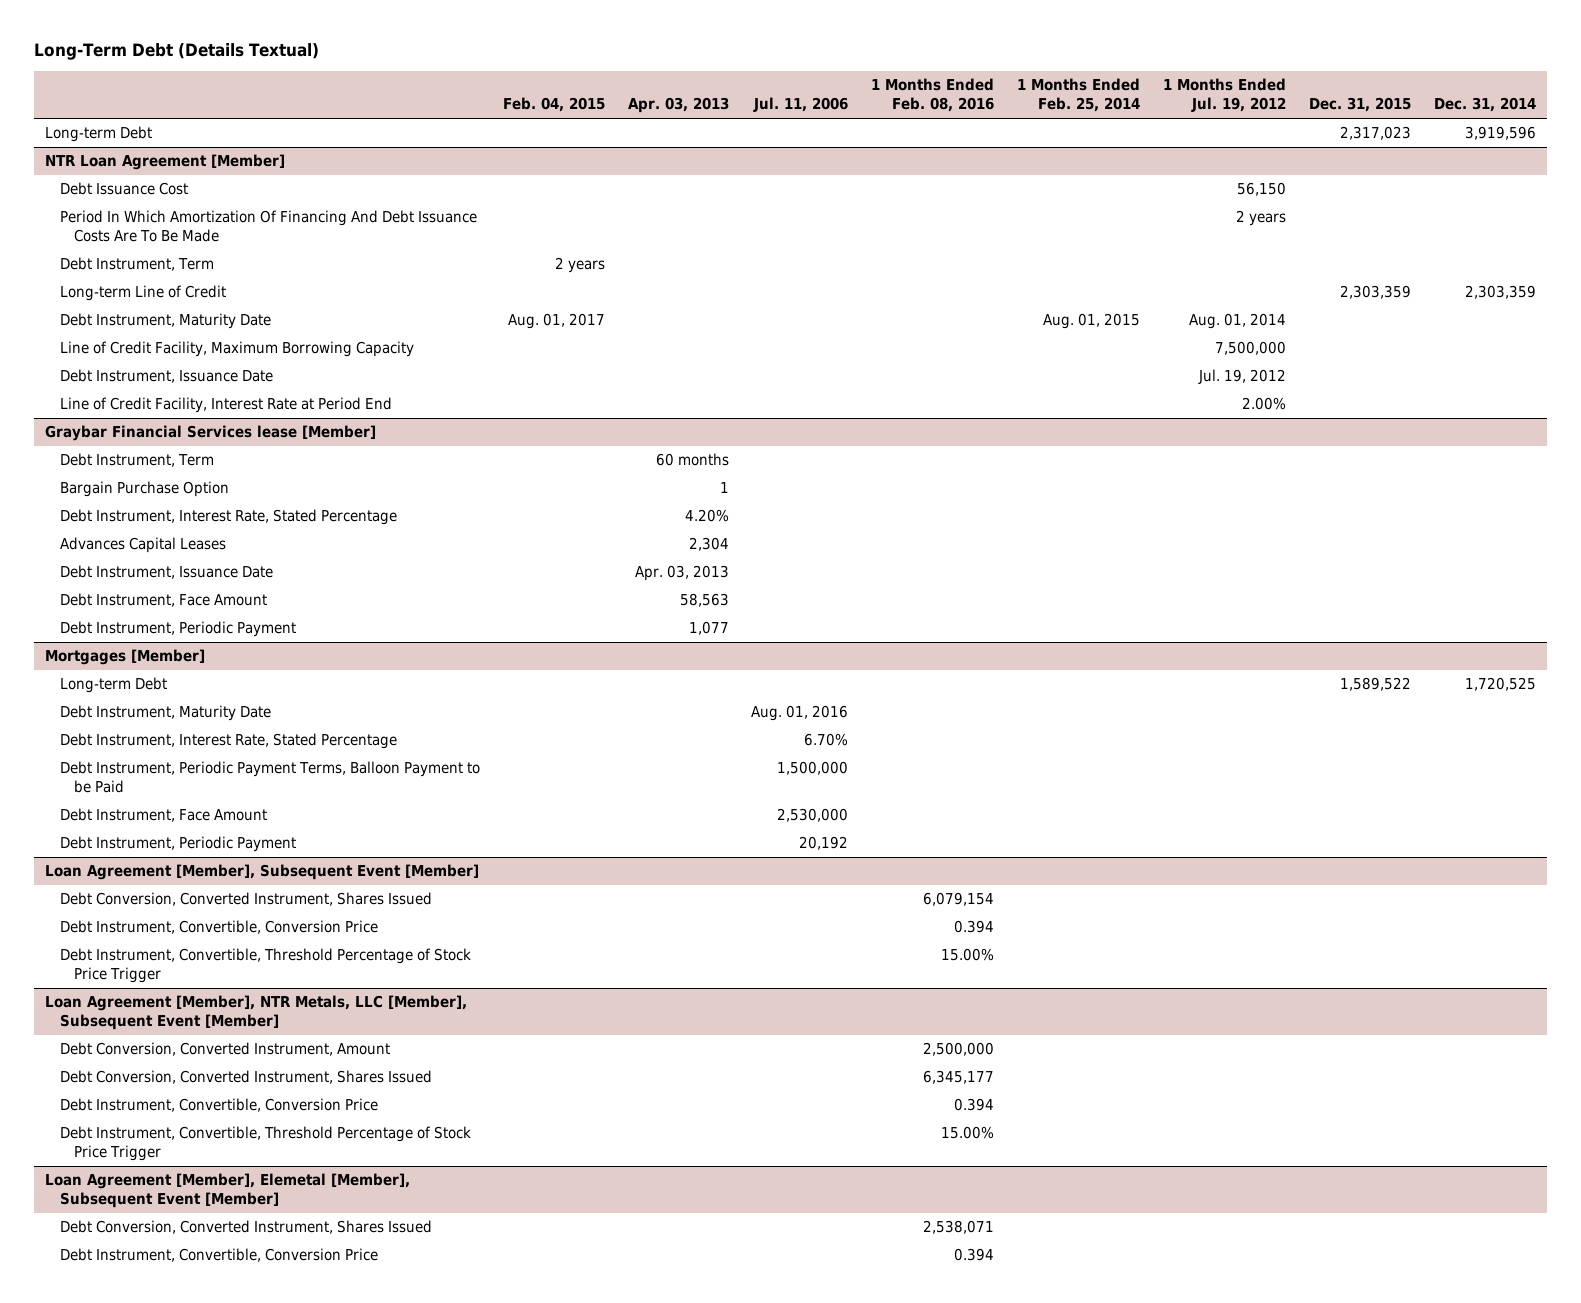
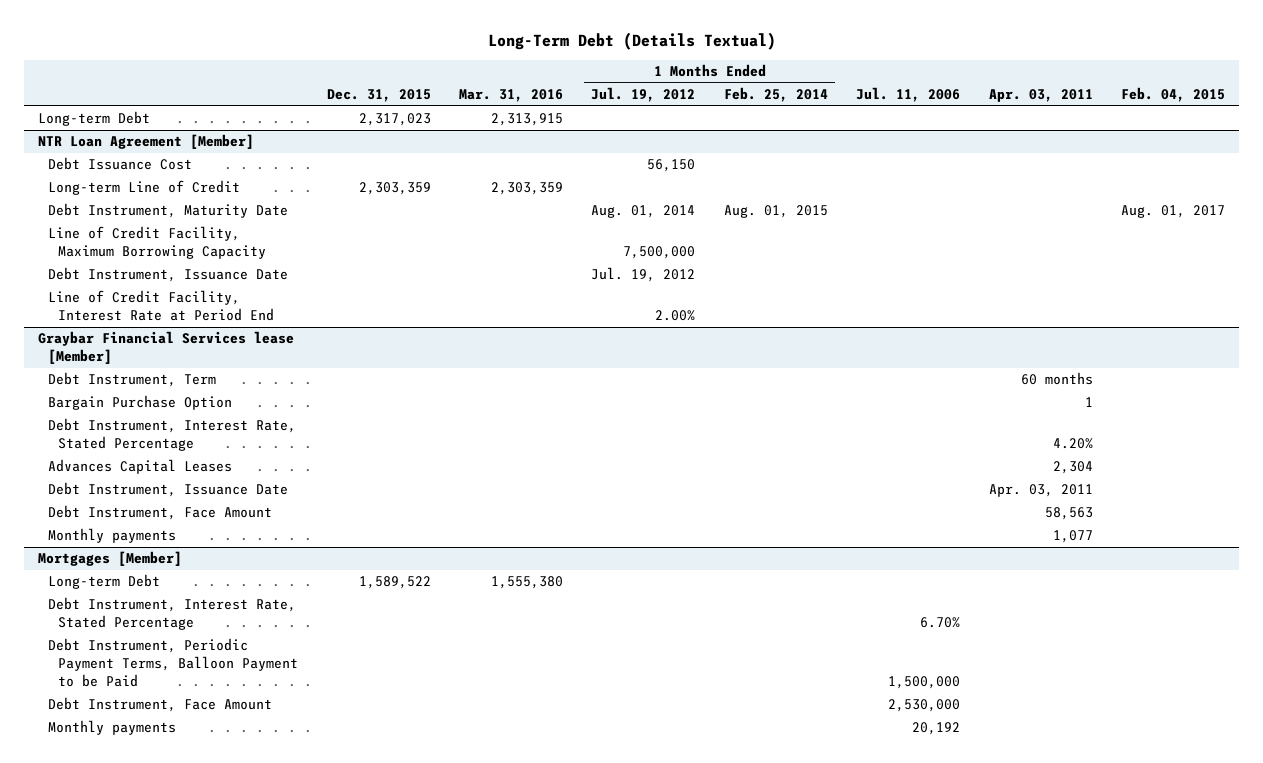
- | Feb. 04, 2015 | Apr. 03, 2013 | Jul. 11, 2006 | 1 Months Ended Feb. 08, 2016 | 1 Months Ended Feb. 25, 2014 | 1 Months Ended Jul. 19, 2012 | Dec. 31, 2015 | Dec. 31, 2014
+ | Dec. 31, 2015 | Mar. 31, 2016 | 1 Months Ended Jul. 19, 2012 | 1 Months Ended Feb. 25, 2014 | Jul. 11, 2006 | Apr. 03, 2011 | Feb. 04, 2015
@ NTR Loan Agreement [Member]
- Period In Which Amortization Of Financing And Debt Issuance Costs Are To Be Made | | | | | | 2 years | |
- Debt Instrument, Term | 2 years | | | | | | |
@ Graybar Financial Services lease [Member]
- Debt Instrument, Periodic Payment | | 1,077 | | | | | |
+ Monthly payments | | | | | | 1,077 |
@ Mortgages [Member]
- Debt Instrument, Maturity Date | | | Aug. 01, 2016 | | | | |
- Debt Instrument, Periodic Payment | | | 20,192 | | | | |
- Loan Agreement [Member], Subsequent Event [Member]
- Debt Conversion, Converted Instrument, Shares Issued | | | | 6,079,154 | | | |
- Debt Instrument, Convertible, Conversion Price | | | | 0.394 | | | |
- Debt Instrument, Convertible, Threshold Percentage of Stock Price Trigger | | | | 15.00% | | | |
- Loan Agreement [Member], NTR Metals, LLC [Member], Subsequent Event [Member]
- Debt Conversion, Converted Instrument, Amount | | | | 2,500,000 | | | |
- Debt Conversion, Converted Instrument, Shares Issued | | | | 6,345,177 | | | |
- Debt Instrument, Convertible, Conversion Price | | | | 0.394 | | | |
- Debt Instrument, Convertible, Threshold Percentage of Stock Price Trigger | | | | 15.00% | | | |
- Loan Agreement [Member], Elemetal [Member], Subsequent Event [Member]
- Debt Conversion, Converted Instrument, Shares Issued | | | | 2,538,071 | | | |
- Debt Instrument, Convertible, Conversion Price | | | | 0.394 | | | |
@ Mortgages [Member]
+ Monthly payments | | | | | 20,192 | |

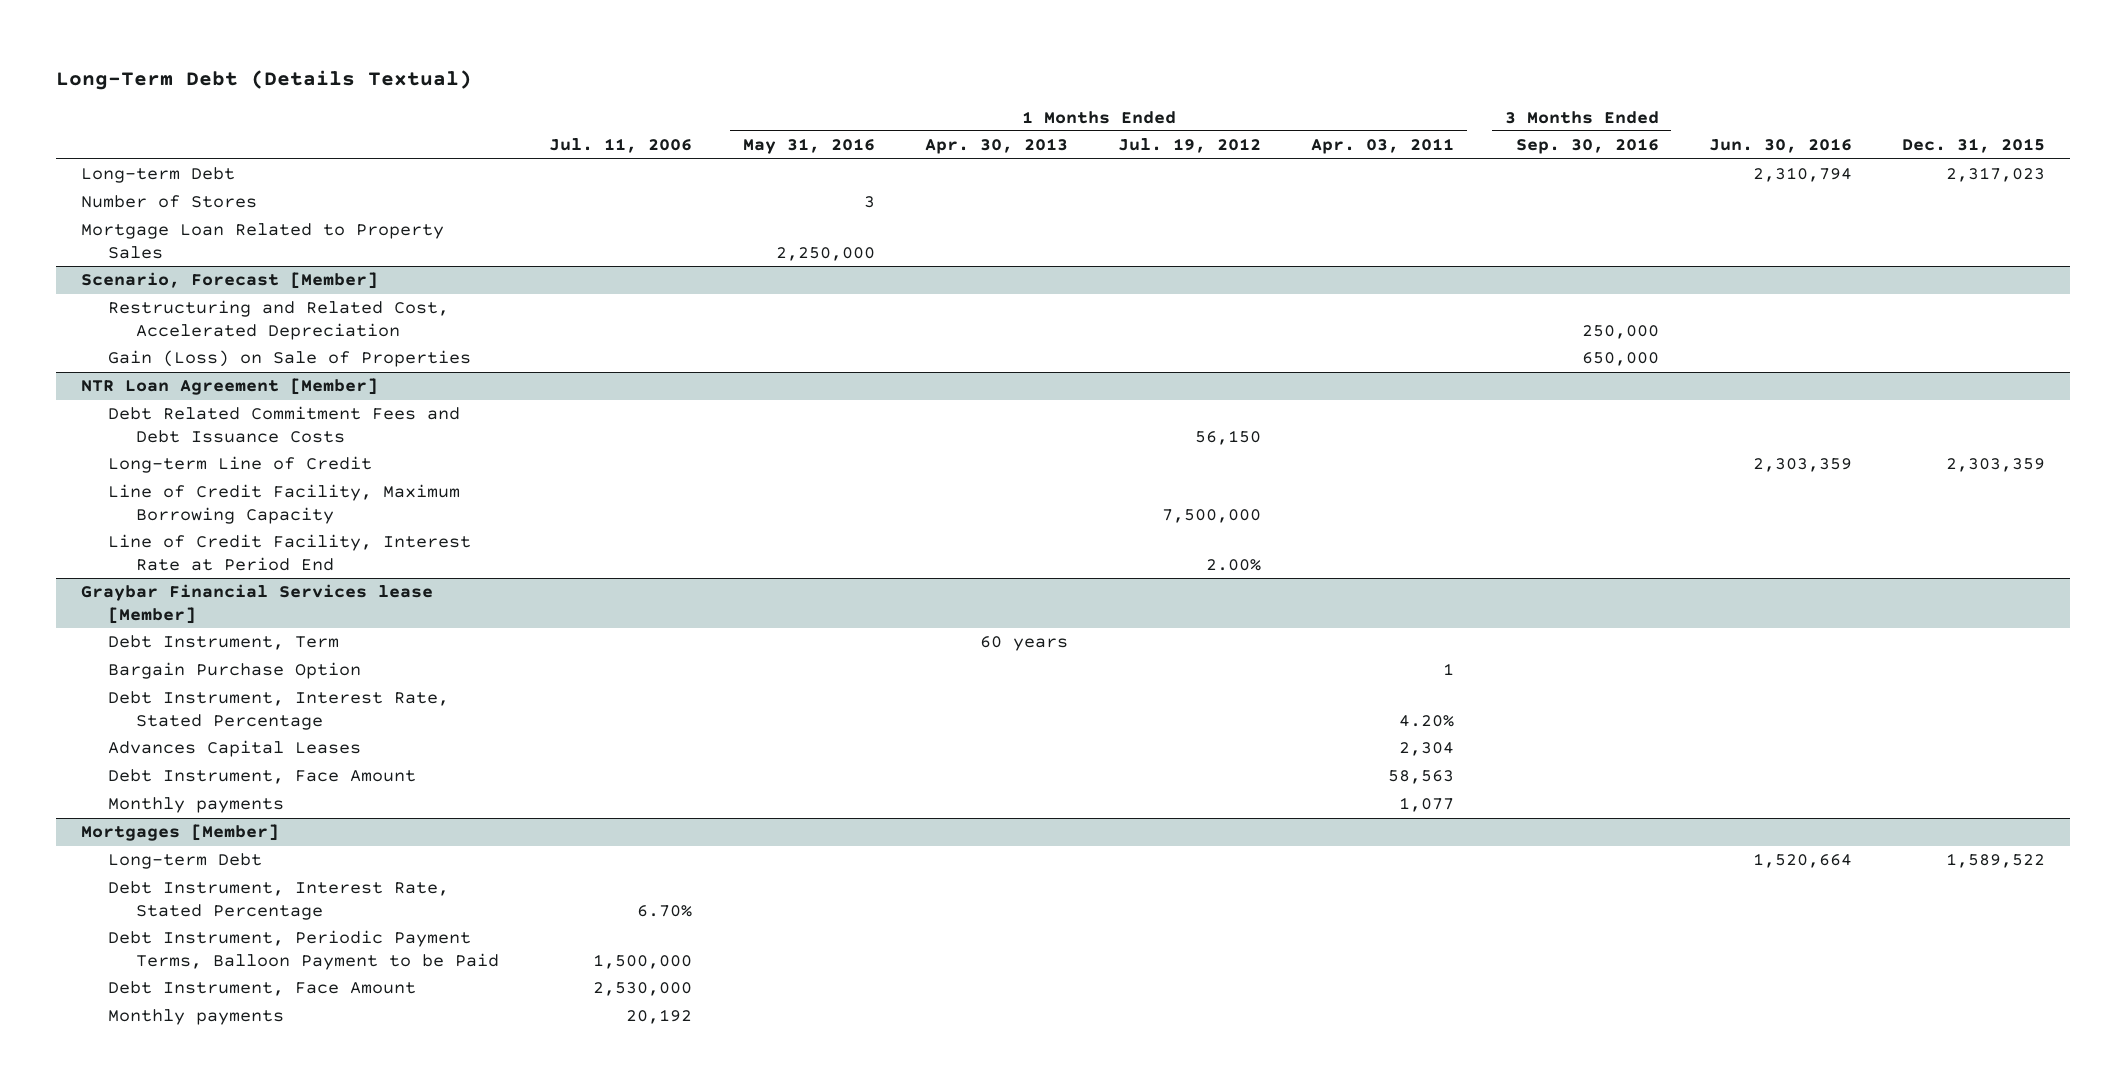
- | Dec. 31, 2015 | Mar. 31, 2016 | 1 Months Ended Jul. 19, 2012 | 1 Months Ended Feb. 25, 2014 | Jul. 11, 2006 | Apr. 03, 2011 | Feb. 04, 2015
+ | Jul. 11, 2006 | 1 Months Ended May 31, 2016 | 1 Months Ended Apr. 30, 2013 | 1 Months Ended Jul. 19, 2012 | 1 Months Ended Apr. 03, 2011 | 3 Months Ended Sep. 30, 2016 | Jun. 30, 2016 | Dec. 31, 2015
+ Number of Stores | | 3 | | | | | |
+ Mortgage Loan Related to Property Sales | | 2,250,000 | | | | | |
+ Scenario, Forecast [Member]
+ Restructuring and Related Cost, Accelerated Depreciation | | | | | | 250,000 | |
+ Gain (Loss) on Sale of Properties | | | | | | 650,000 | |
@ NTR Loan Agreement [Member]
- Debt Issuance Cost | | | 56,150 | | | |
+ Debt Related Commitment Fees and Debt Issuance Costs | | | | 56,150 | | | |
- Debt Instrument, Maturity Date | | | Aug. 01, 2014 | Aug. 01, 2015 | | | Aug. 01, 2017
- Debt Instrument, Issuance Date | | | Jul. 19, 2012 | | | |
@ Graybar Financial Services lease [Member]
- Debt Instrument, Issuance Date | | | | | | Apr. 03, 2011 |

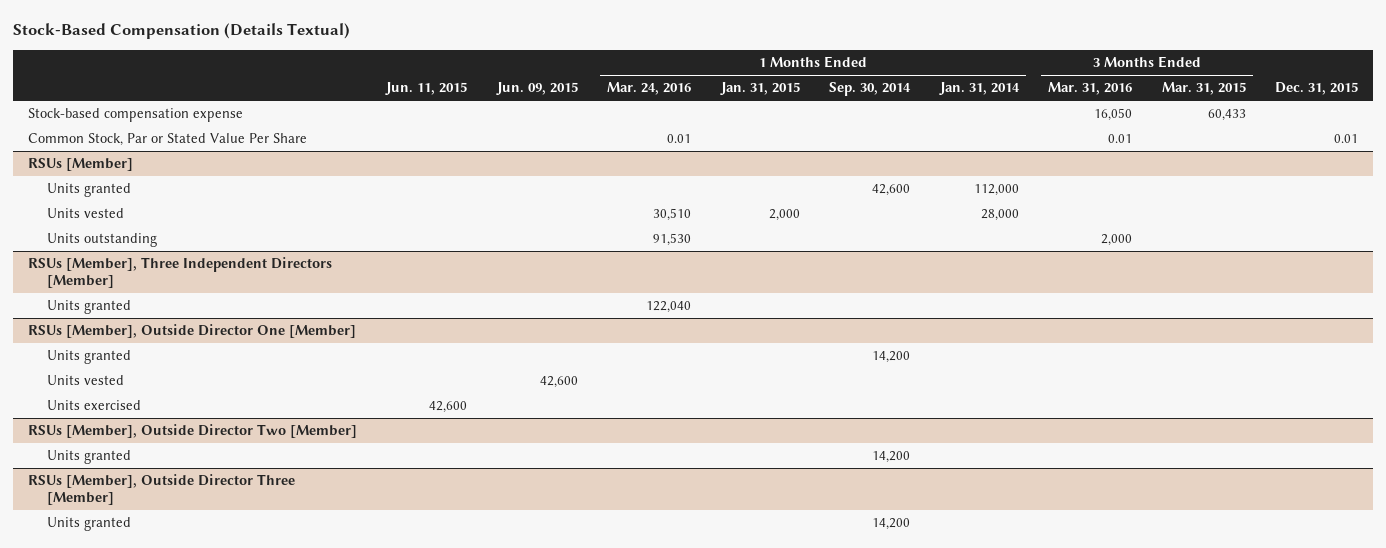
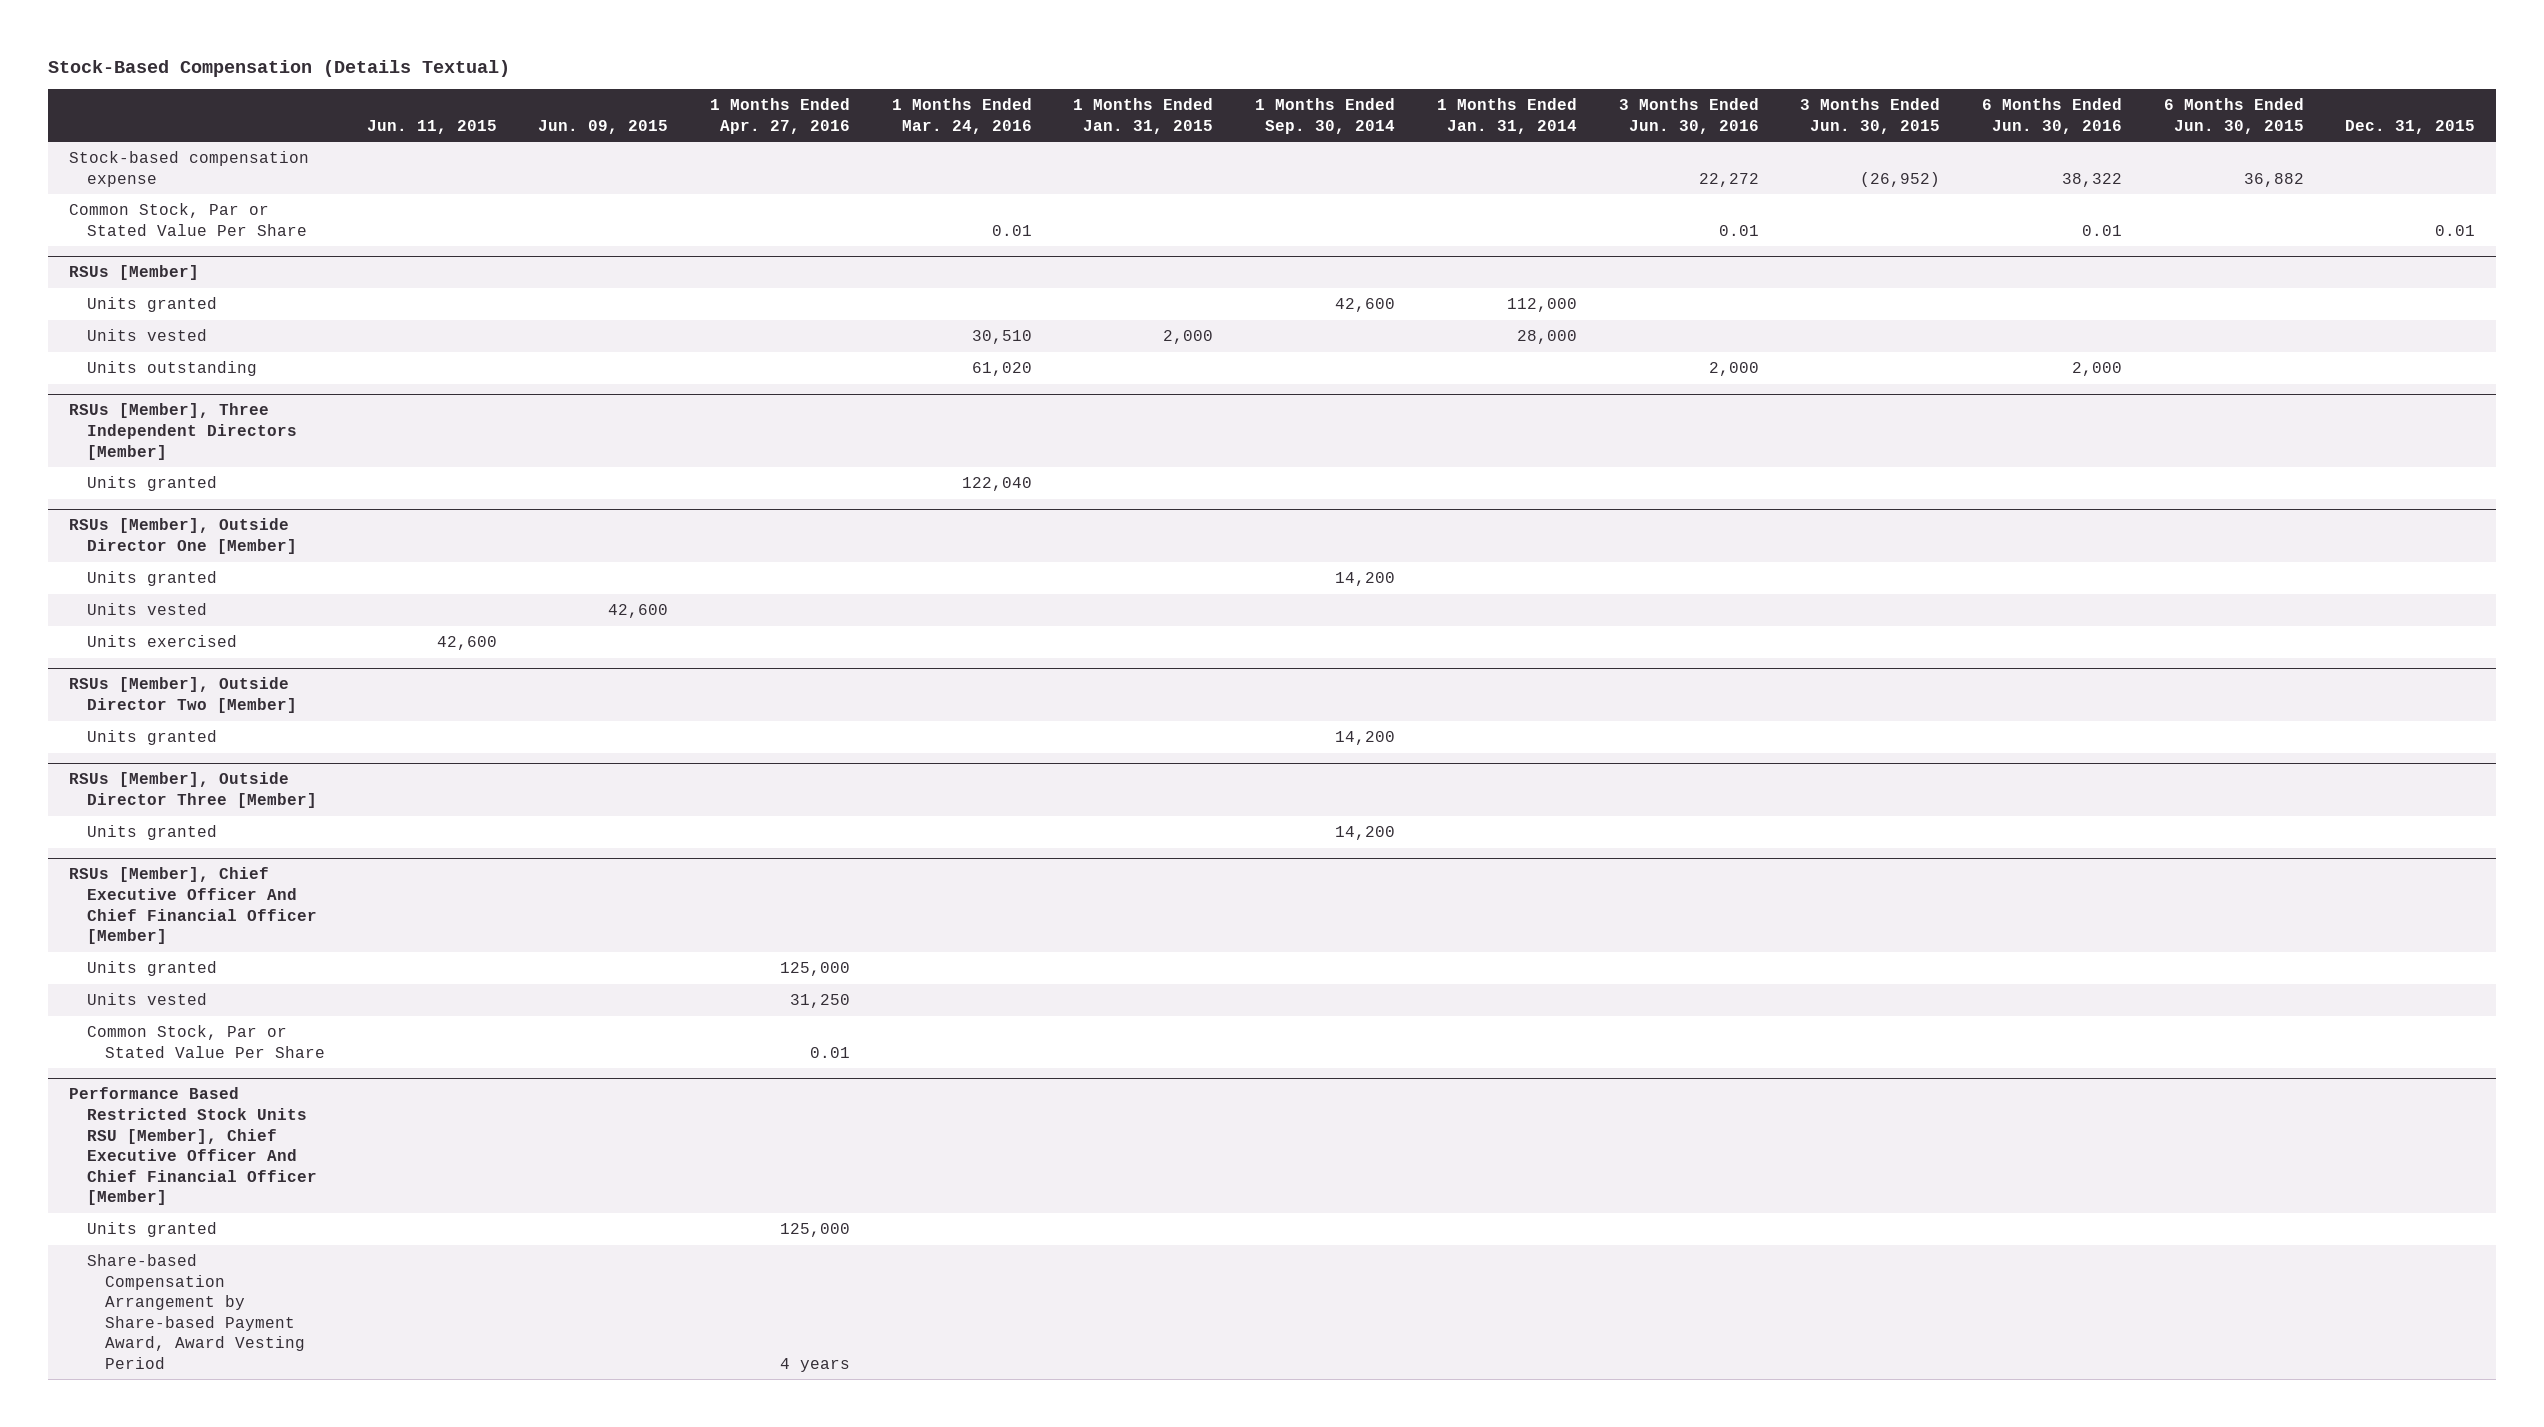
- | Jun. 11, 2015 | Jun. 09, 2015 | 1 Months Ended Mar. 24, 2016 | 1 Months Ended Jan. 31, 2015 | 1 Months Ended Sep. 30, 2014 | 1 Months Ended Jan. 31, 2014 | 3 Months Ended Mar. 31, 2016 | 3 Months Ended Mar. 31, 2015 | Dec. 31, 2015
+ | Jun. 11, 2015 | Jun. 09, 2015 | 1 Months Ended Apr. 27, 2016 | 1 Months Ended Mar. 24, 2016 | 1 Months Ended Jan. 31, 2015 | 1 Months Ended Sep. 30, 2014 | 1 Months Ended Jan. 31, 2014 | 3 Months Ended Jun. 30, 2016 | 3 Months Ended Jun. 30, 2015 | 6 Months Ended Jun. 30, 2016 | 6 Months Ended Jun. 30, 2015 | Dec. 31, 2015
@ RSUs [Member]
- Units outstanding | | | 91,530 | | | | 2,000 | |
+ Units outstanding | | | | 61,020 | | | | 2,000 | | 2,000 | |
+ RSUs [Member], Chief Executive Officer And Chief Financial Officer [Member]
+ Units granted | | | 125,000 | | | | | | | | |
+ Units vested | | | 31,250 | | | | | | | | |
+ Common Stock, Par or Stated Value Per Share | | | 0.01 | | | | | | | | |
+ Performance Based Restricted Stock Units RSU [Member], Chief Executive Officer And Chief Financial Officer [Member]
+ Units granted | | | 125,000 | | | | | | | | |
+ Share-based Compensation Arrangement by Share-based Payment Award, Award Vesting Period | | | 4 years | | | | | | | | |

